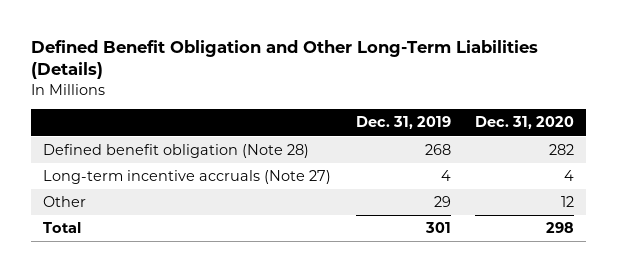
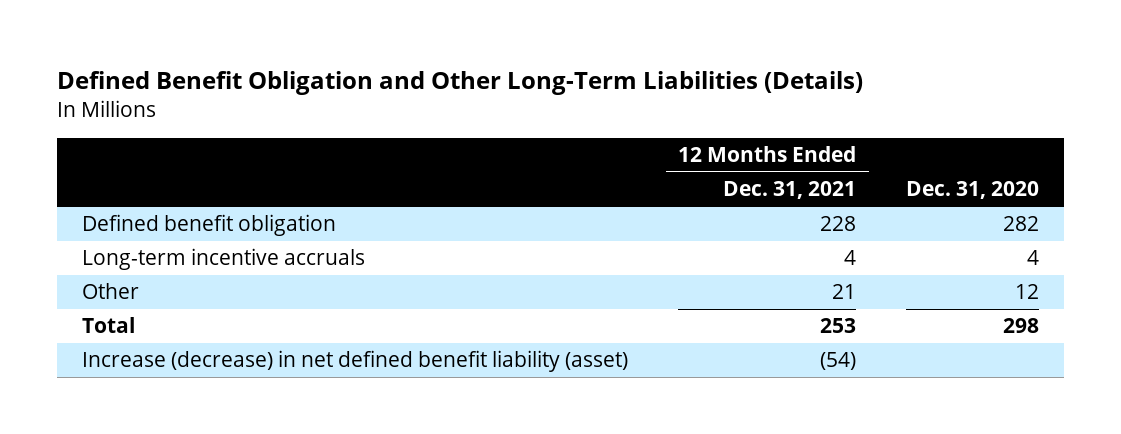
- | Dec. 31, 2019 | Dec. 31, 2020
+ | 12 Months Ended Dec. 31, 2021 | Dec. 31, 2020
- Defined benefit obligation (Note 28) | 268 | 282
- Long-term incentive accruals (Note 27) | 4 | 4
+ Defined benefit obligation | 228 | 282
+ Long-term incentive accruals | 4 | 4
+ Increase (decrease) in net defined benefit liability (asset) | (54) |

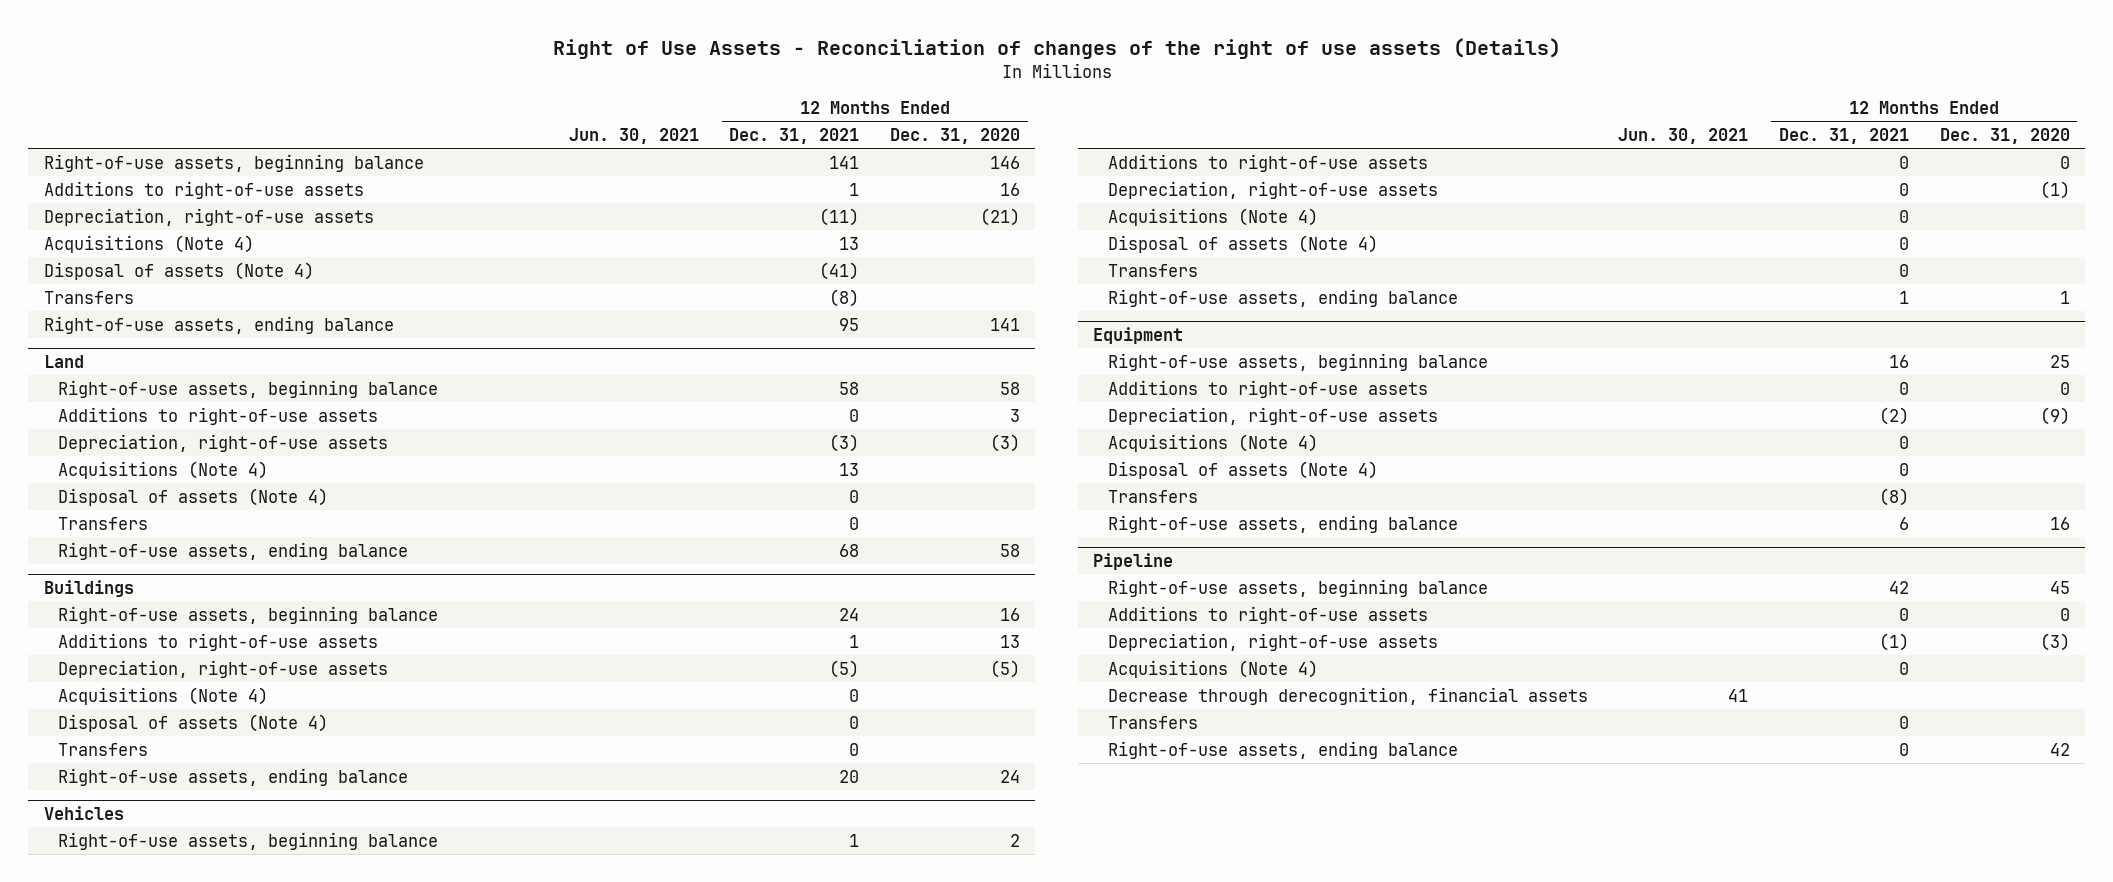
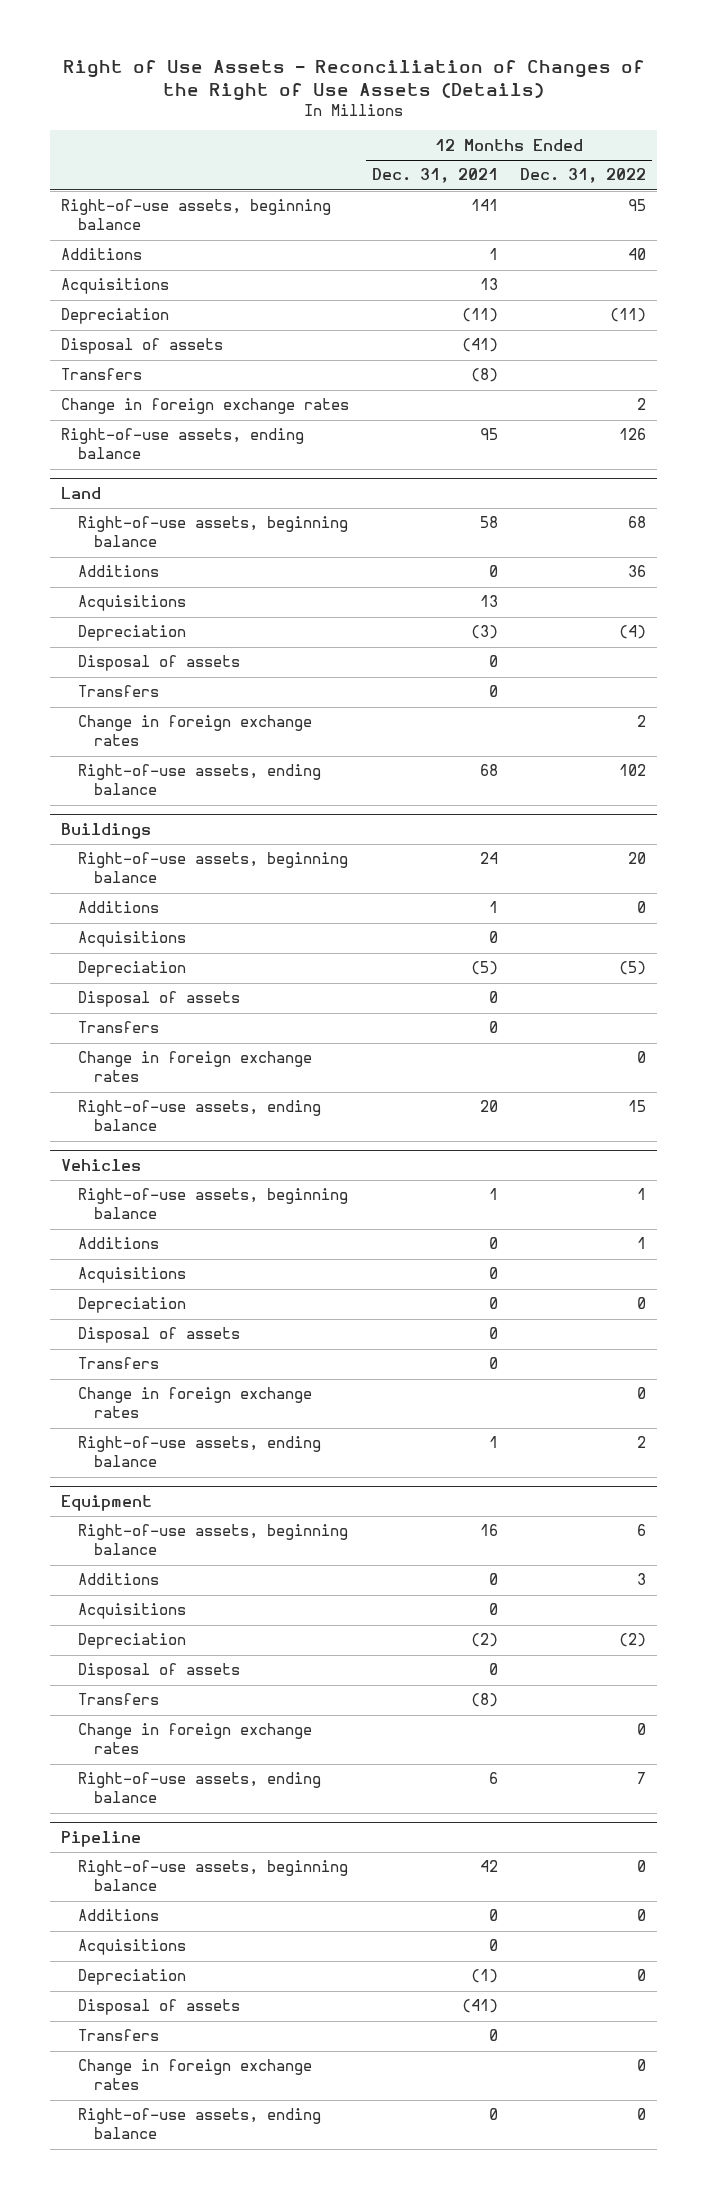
- Right of Use Assets - Reconciliation of changes of the right of use assets (Details)
+ Right of Use Assets - Reconciliation of Changes of the Right of Use Assets (Details)
- | Jun. 30, 2021 | 12 Months Ended Dec. 31, 2021 | 12 Months Ended Dec. 31, 2020
+ | 12 Months Ended Dec. 31, 2021 | 12 Months Ended Dec. 31, 2022
- Additions to right-of-use assets | | 1 | 16
- Depreciation, right-of-use assets | | (11) | (21)
- Acquisitions (Note 4) | | 13 |
- Disposal of assets (Note 4) | | (41) |
+ Additions | 1 | 40
+ Acquisitions | 13 |
+ Depreciation | (11) | (11)
+ Disposal of assets | (41) |
+ Change in foreign exchange rates | | 2
@ Land
- Additions to right-of-use assets | | 0 | 3
- Depreciation, right-of-use assets | | (3) | (3)
- Acquisitions (Note 4) | | 13 |
- Disposal of assets (Note 4) | | 0 |
+ Additions | 0 | 36
+ Acquisitions | 13 |
+ Depreciation | (3) | (4)
+ Disposal of assets | 0 |
+ Change in foreign exchange rates | | 2
@ Buildings
- Additions to right-of-use assets | | 1 | 13
- Depreciation, right-of-use assets | | (5) | (5)
- Acquisitions (Note 4) | | 0 |
- Disposal of assets (Note 4) | | 0 |
+ Additions | 1 | 0
+ Acquisitions | 0 |
+ Depreciation | (5) | (5)
+ Disposal of assets | 0 |
+ Change in foreign exchange rates | | 0
@ Vehicles
- Additions to right-of-use assets | | 0 | 0
- Depreciation, right-of-use assets | | 0 | (1)
- Acquisitions (Note 4) | | 0 |
- Disposal of assets (Note 4) | | 0 |
+ Additions | 0 | 1
+ Acquisitions | 0 |
+ Depreciation | 0 | 0
+ Disposal of assets | 0 |
+ Change in foreign exchange rates | | 0
@ Equipment
- Additions to right-of-use assets | | 0 | 0
- Depreciation, right-of-use assets | | (2) | (9)
- Acquisitions (Note 4) | | 0 |
- Disposal of assets (Note 4) | | 0 |
+ Additions | 0 | 3
+ Acquisitions | 0 |
+ Depreciation | (2) | (2)
+ Disposal of assets | 0 |
+ Change in foreign exchange rates | | 0
@ Pipeline
- Additions to right-of-use assets | | 0 | 0
- Depreciation, right-of-use assets | | (1) | (3)
- Acquisitions (Note 4) | | 0 |
- Decrease through derecognition, financial assets | 41 | |
+ Additions | 0 | 0
+ Acquisitions | 0 |
+ Depreciation | (1) | 0
+ Disposal of assets | (41) |
+ Change in foreign exchange rates | | 0

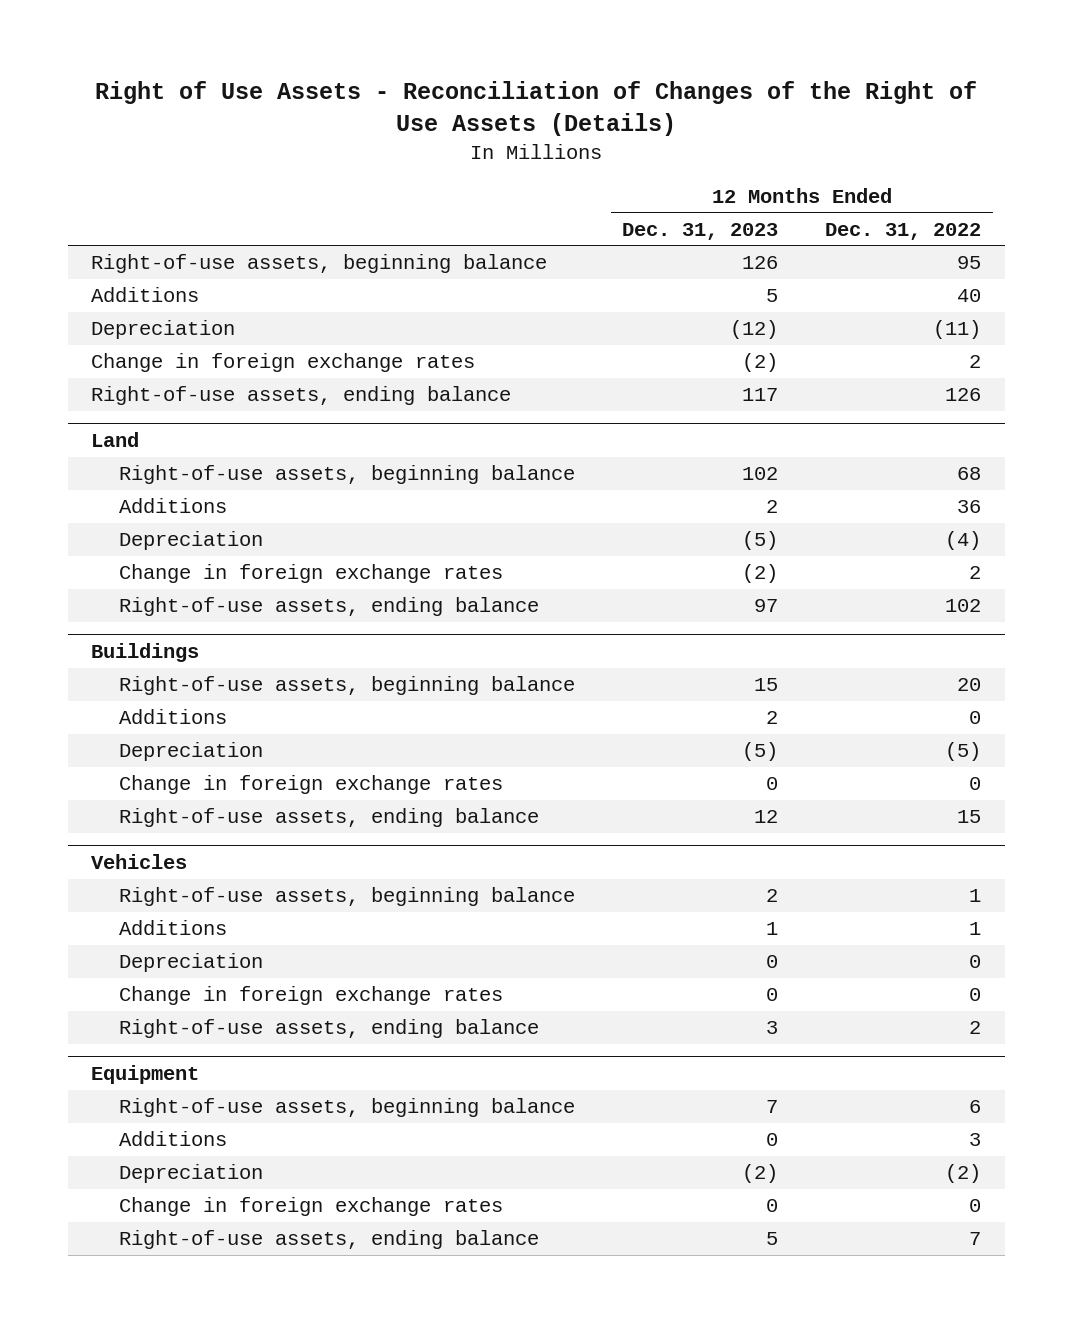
- | 12 Months Ended Dec. 31, 2021 | 12 Months Ended Dec. 31, 2022
+ | 12 Months Ended Dec. 31, 2023 | 12 Months Ended Dec. 31, 2022
- Acquisitions | 13 |
- Disposal of assets | (41) |
- Transfers | (8) |
@ Land
- Acquisitions | 13 |
- Disposal of assets | 0 |
- Transfers | 0 |
@ Buildings
- Acquisitions | 0 |
- Disposal of assets | 0 |
- Transfers | 0 |
@ Vehicles
- Acquisitions | 0 |
- Disposal of assets | 0 |
- Transfers | 0 |
@ Equipment
- Acquisitions | 0 |
- Disposal of assets | 0 |
- Transfers | (8) |
- Pipeline
- Right-of-use assets, beginning balance | 42 | 0
- Additions | 0 | 0
- Acquisitions | 0 |
- Depreciation | (1) | 0
- Disposal of assets | (41) |
- Transfers | 0 |
- Change in foreign exchange rates | | 0
- Right-of-use assets, ending balance | 0 | 0

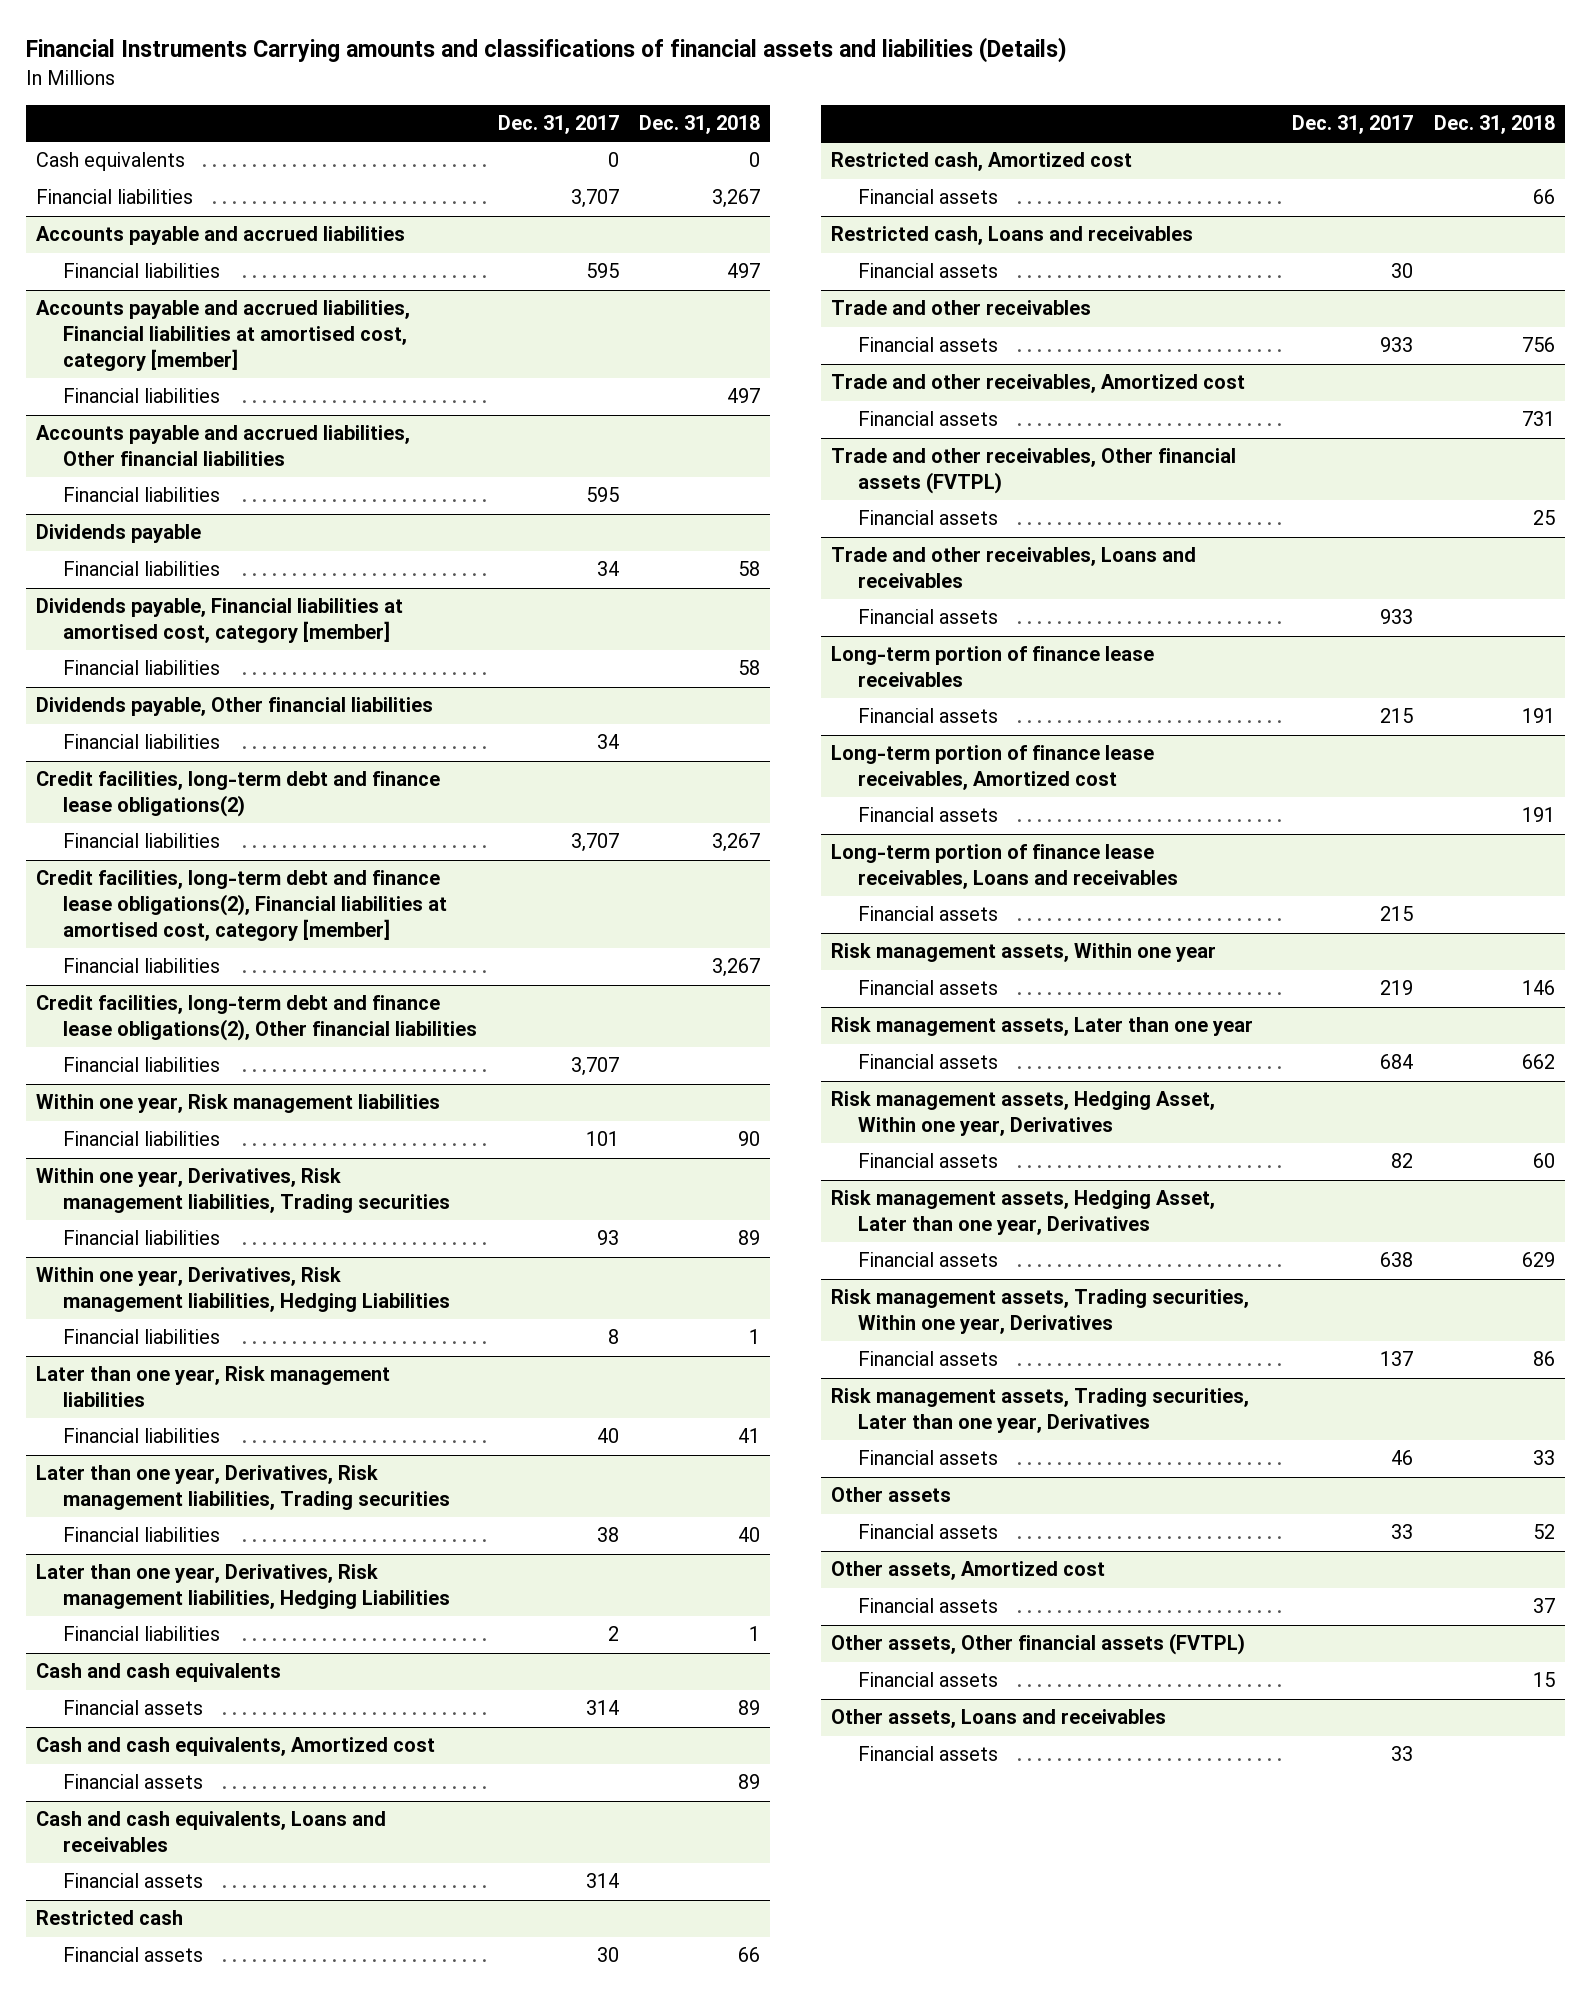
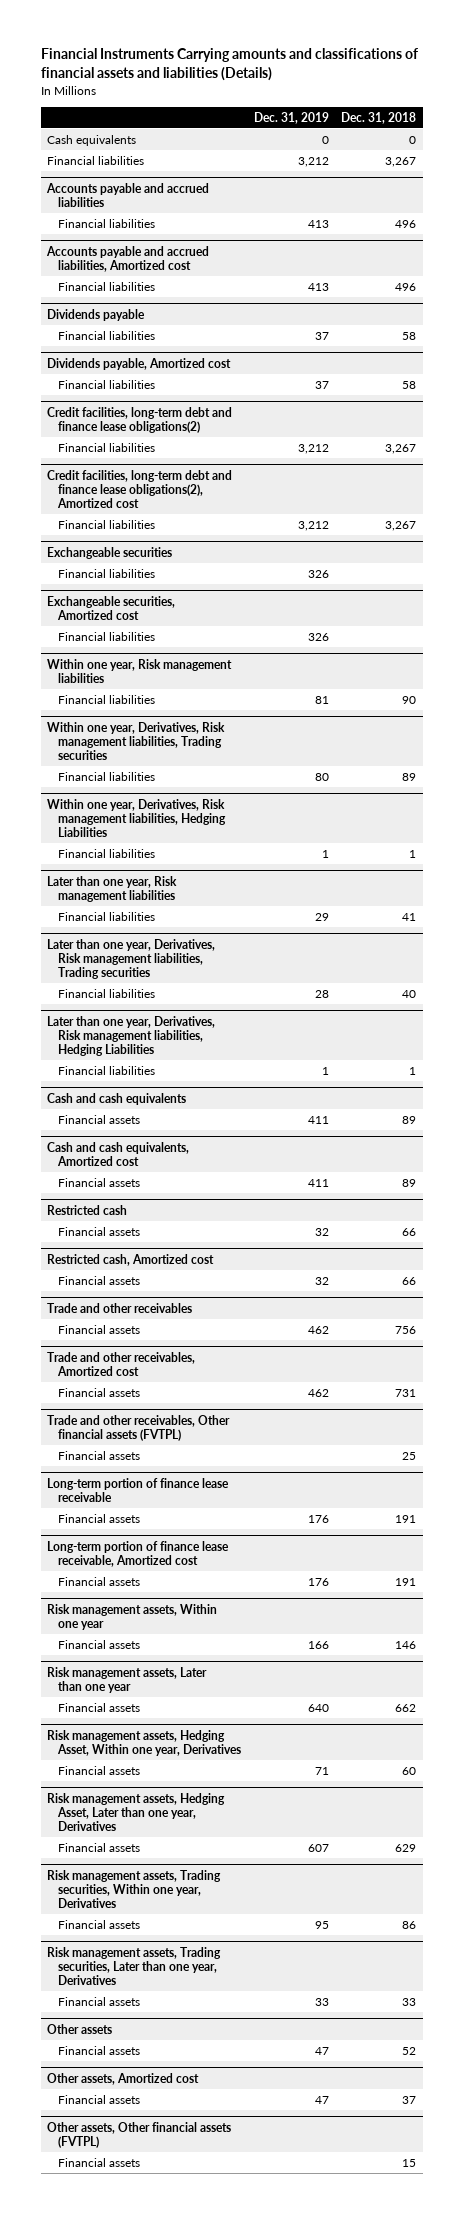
- | Dec. 31, 2017 | Dec. 31, 2018
+ | Dec. 31, 2019 | Dec. 31, 2018
@ Accounts payable and accrued liabilities
- Financial liabilities | 595 | 497
- Accounts payable and accrued liabilities, Financial liabilities at amortised cost, category [member]
- Financial liabilities | | 497
- Accounts payable and accrued liabilities, Other financial liabilities
- Financial liabilities | 595 |
@ Accounts payable and accrued liabilities
+ Financial liabilities | 413 | 496
+ Accounts payable and accrued liabilities, Amortized cost
+ Financial liabilities | 413 | 496
- Dividends payable, Financial liabilities at amortised cost, category [member]
+ Dividends payable, Amortized cost
- Dividends payable, Other financial liabilities
- Financial liabilities | 34 |
- Credit facilities, long-term debt and finance lease obligations(2), Financial liabilities at amortised cost, category [member]
+ Credit facilities, long-term debt and finance lease obligations(2), Amortized cost
- Credit facilities, long-term debt and finance lease obligations(2), Other financial liabilities
+ Exchangeable securities
+ Exchangeable securities, Amortized cost
+ Financial liabilities | 326 |
- Cash and cash equivalents, Loans and receivables
- Financial assets | 314 |
- Restricted cash, Loans and receivables
- Financial assets | 30 |
- Trade and other receivables, Loans and receivables
- Financial assets | 933 |
- Long-term portion of finance lease receivables
+ Long-term portion of finance lease receivable
- Long-term portion of finance lease receivables, Amortized cost
+ Long-term portion of finance lease receivable, Amortized cost
- Long-term portion of finance lease receivables, Loans and receivables
- Financial assets | 215 |
- Other assets, Loans and receivables
- Financial assets | 33 |

